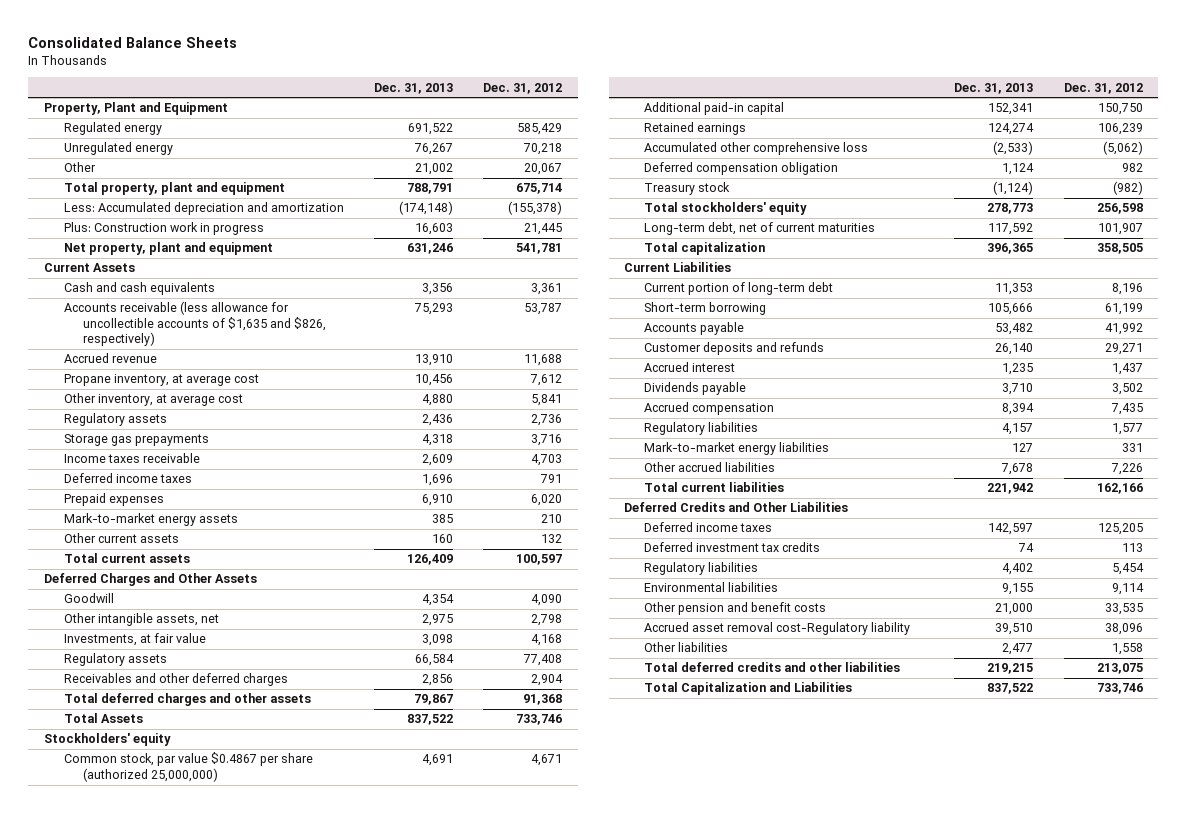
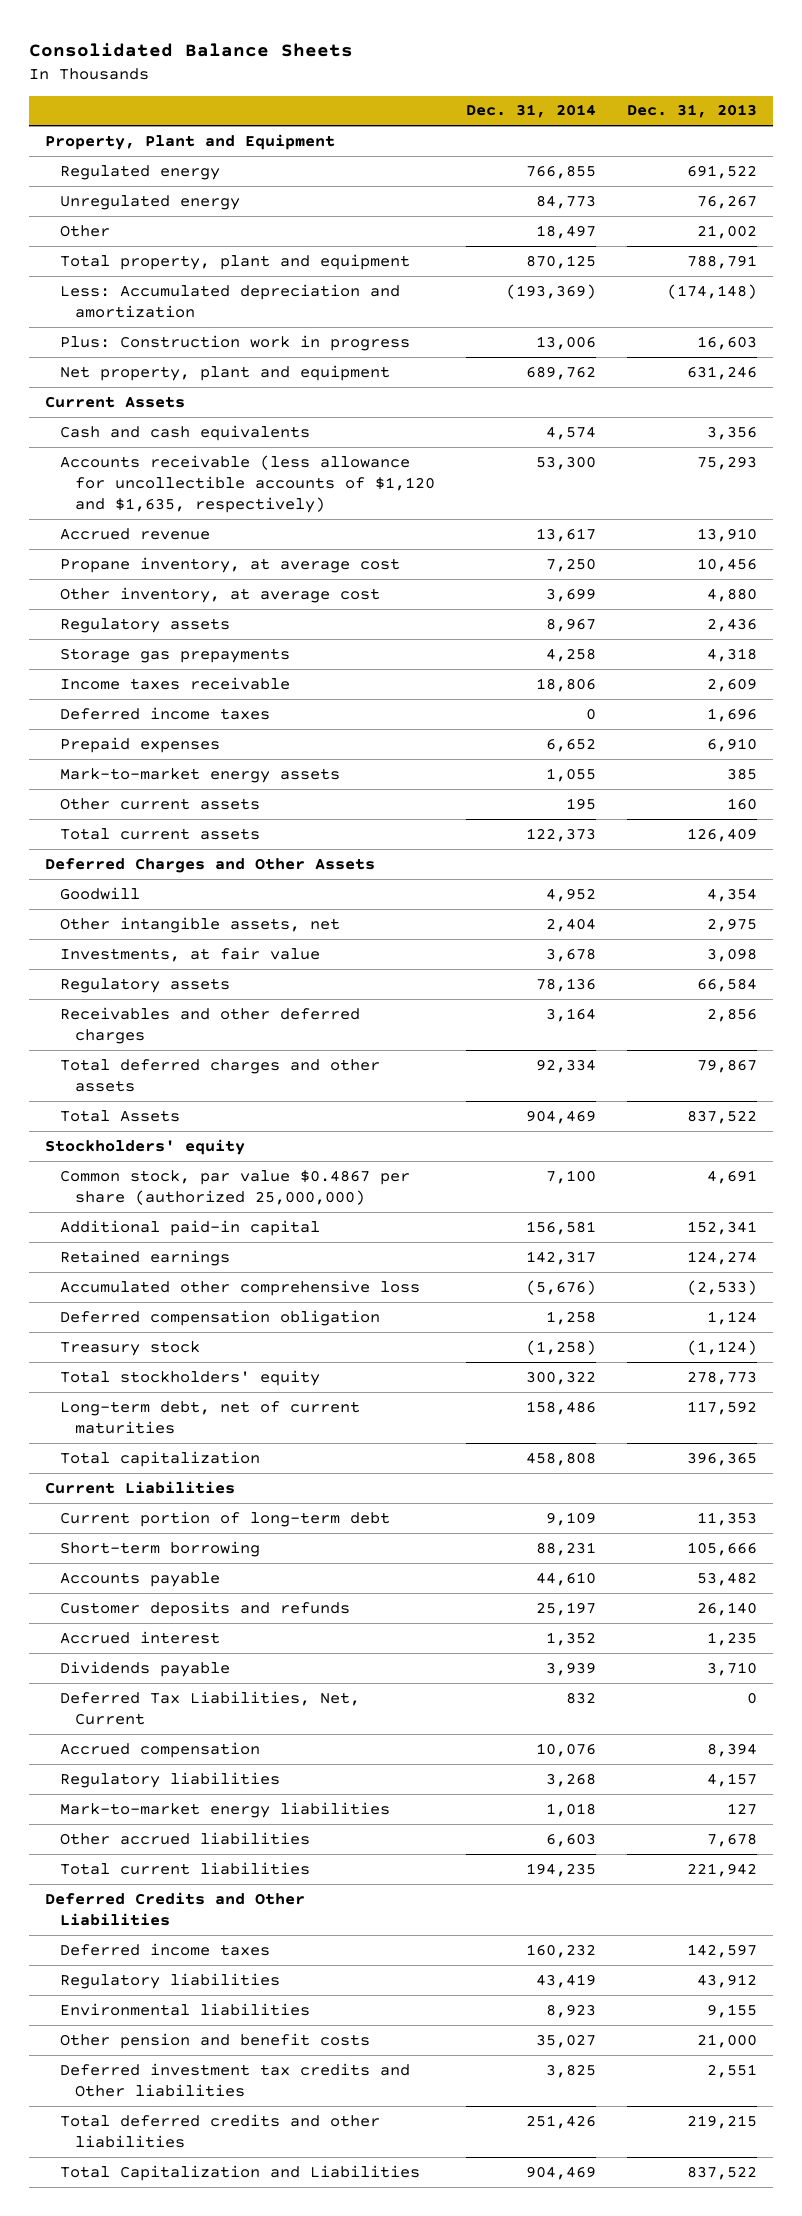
- | Dec. 31, 2013 | Dec. 31, 2012
+ | Dec. 31, 2014 | Dec. 31, 2013
- Accounts receivable (less allowance for uncollectible accounts of $1,635 and $826, respectively) | 75,293 | 53,787
+ Accounts receivable (less allowance for uncollectible accounts of $1,120 and $1,635, respectively) | 53,300 | 75,293
+ Deferred Tax Liabilities, Net, Current | 832 | 0
- Deferred investment tax credits | 74 | 113
- Regulatory liabilities | 4,402 | 5,454
+ Regulatory liabilities | 43,419 | 43,912
- Accrued asset removal cost-Regulatory liability | 39,510 | 38,096
- Other liabilities | 2,477 | 1,558
+ Deferred investment tax credits and Other liabilities | 3,825 | 2,551

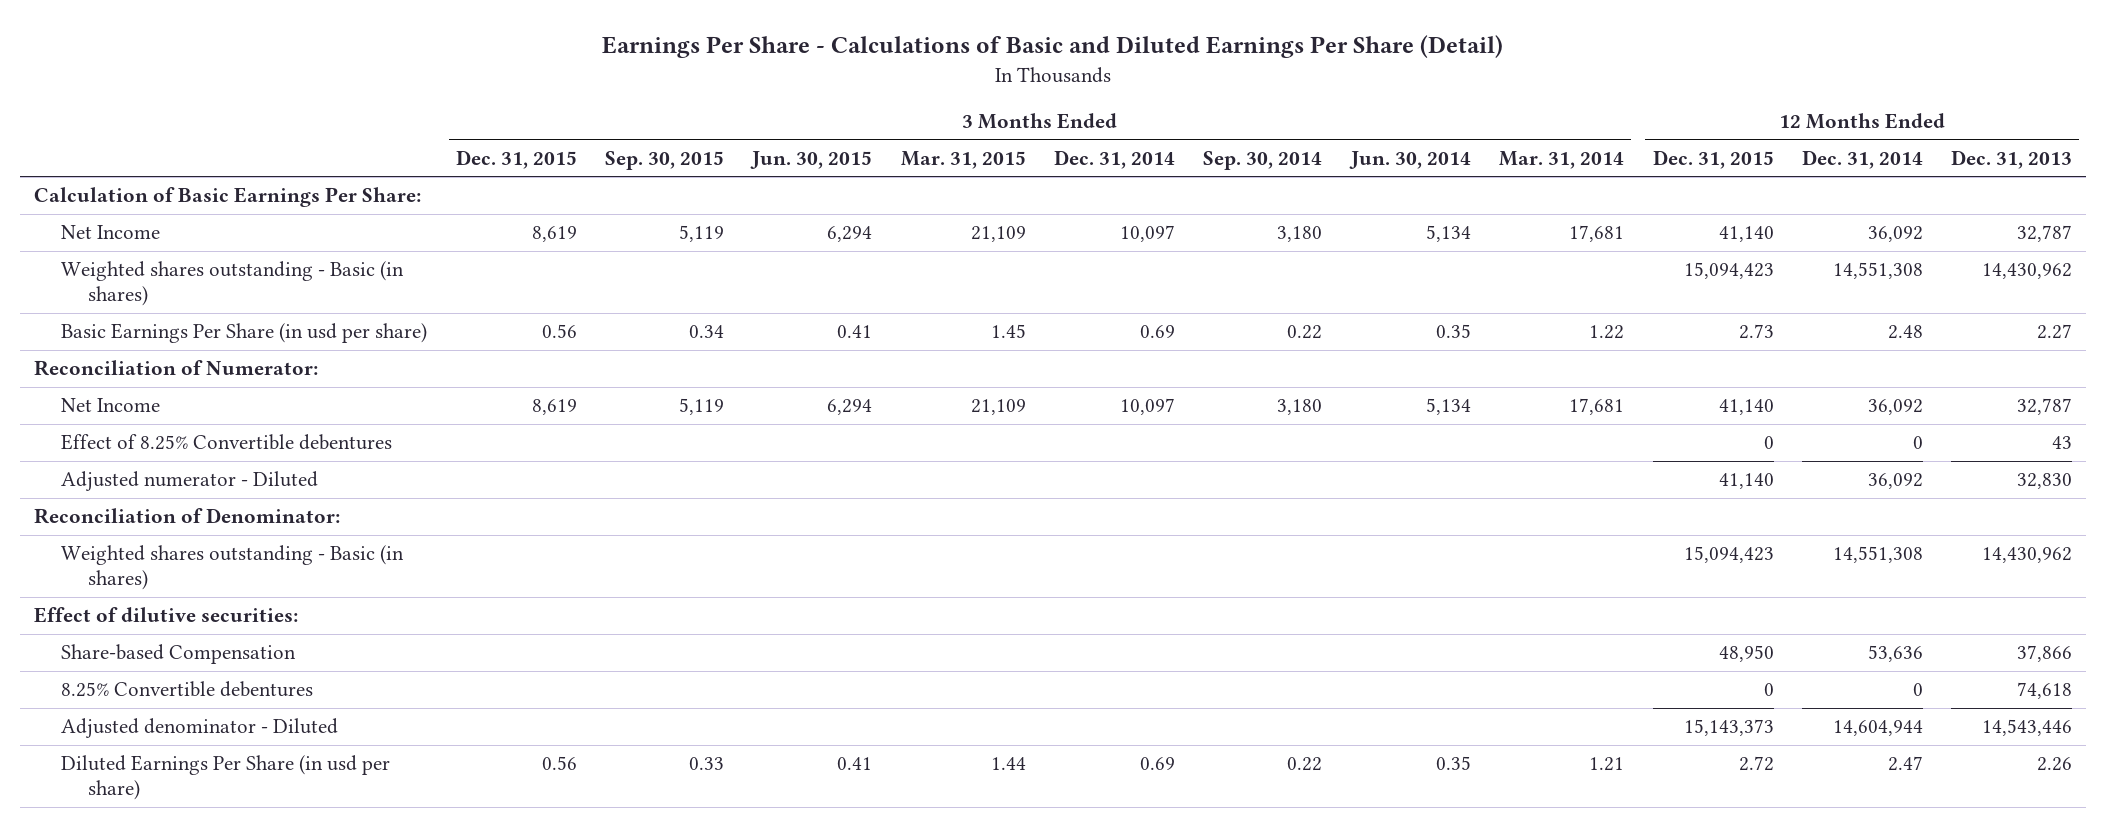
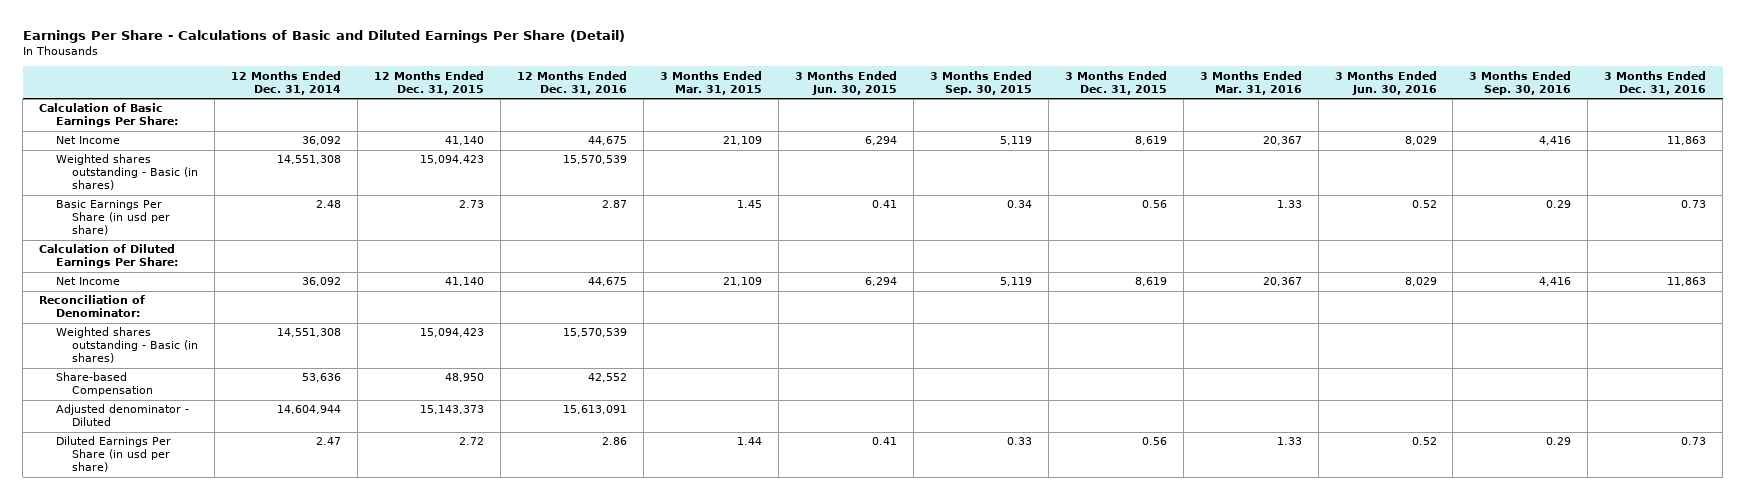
- | 3 Months Ended Dec. 31, 2015 | 3 Months Ended Sep. 30, 2015 | 3 Months Ended Jun. 30, 2015 | 3 Months Ended Mar. 31, 2015 | 3 Months Ended Dec. 31, 2014 | 3 Months Ended Sep. 30, 2014 | 3 Months Ended Jun. 30, 2014 | 3 Months Ended Mar. 31, 2014 | 12 Months Ended Dec. 31, 2015 | 12 Months Ended Dec. 31, 2014 | 12 Months Ended Dec. 31, 2013
+ | 12 Months Ended Dec. 31, 2014 | 12 Months Ended Dec. 31, 2015 | 12 Months Ended Dec. 31, 2016 | 3 Months Ended Mar. 31, 2015 | 3 Months Ended Jun. 30, 2015 | 3 Months Ended Sep. 30, 2015 | 3 Months Ended Dec. 31, 2015 | 3 Months Ended Mar. 31, 2016 | 3 Months Ended Jun. 30, 2016 | 3 Months Ended Sep. 30, 2016 | 3 Months Ended Dec. 31, 2016
- Reconciliation of Numerator:
+ Calculation of Diluted Earnings Per Share:
- Effect of 8.25% Convertible debentures | | | | | | | | | 0 | 0 | 43
- Adjusted numerator - Diluted | | | | | | | | | 41,140 | 36,092 | 32,830
- Effect of dilutive securities:
- 8.25% Convertible debentures | | | | | | | | | 0 | 0 | 74,618

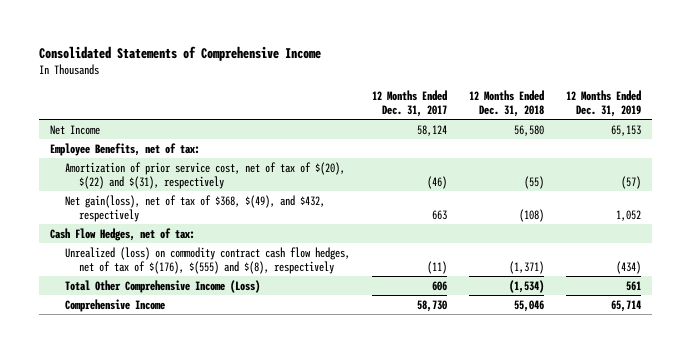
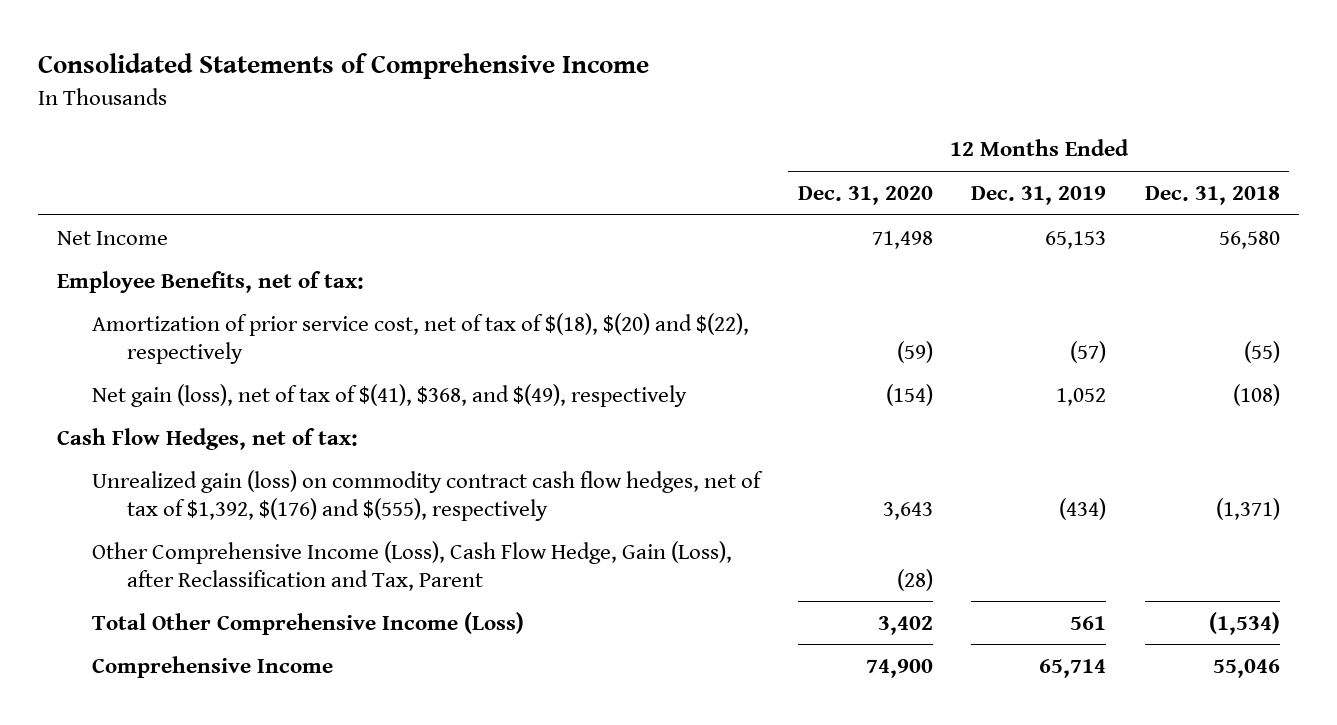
- | 12 Months Ended Dec. 31, 2017 | 12 Months Ended Dec. 31, 2018 | 12 Months Ended Dec. 31, 2019
+ | 12 Months Ended Dec. 31, 2020 | 12 Months Ended Dec. 31, 2019 | 12 Months Ended Dec. 31, 2018
- Amortization of prior service cost, net of tax of $(20), $(22) and $(31), respectively | (46) | (55) | (57)
- Net gain(loss), net of tax of $368, $(49), and $432, respectively | 663 | (108) | 1,052
+ Amortization of prior service cost, net of tax of $(18), $(20) and $(22), respectively | (59) | (57) | (55)
+ Net gain (loss), net of tax of $(41), $368, and $(49), respectively | (154) | 1,052 | (108)
- Unrealized (loss) on commodity contract cash flow hedges, net of tax of $(176), $(555) and $(8), respectively | (11) | (1,371) | (434)
+ Unrealized gain (loss) on commodity contract cash flow hedges, net of tax of $1,392, $(176) and $(555), respectively | 3,643 | (434) | (1,371)
+ Other Comprehensive Income (Loss), Cash Flow Hedge, Gain (Loss), after Reclassification and Tax, Parent | (28) | |

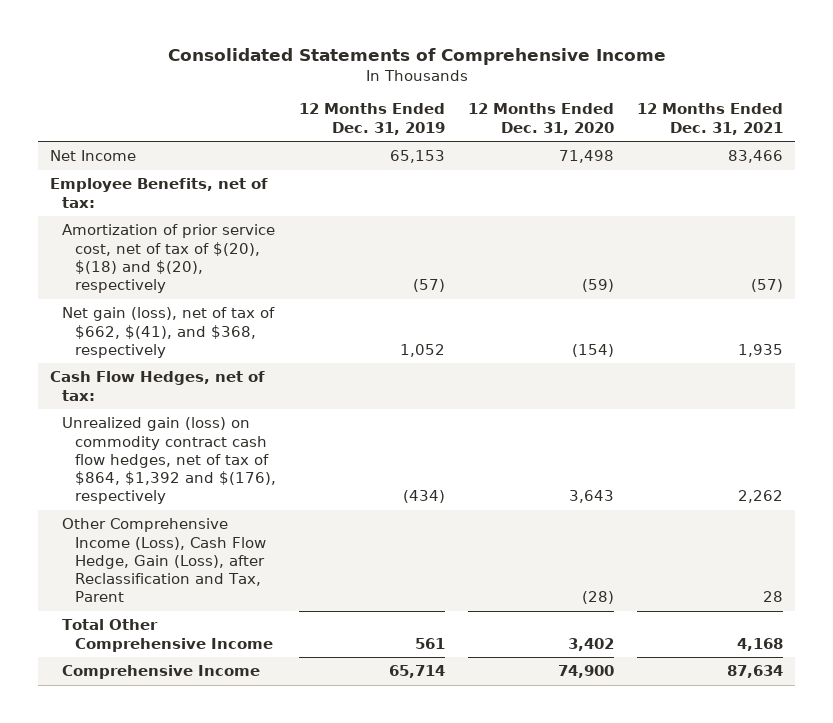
- | 12 Months Ended Dec. 31, 2020 | 12 Months Ended Dec. 31, 2019 | 12 Months Ended Dec. 31, 2018
+ | 12 Months Ended Dec. 31, 2019 | 12 Months Ended Dec. 31, 2020 | 12 Months Ended Dec. 31, 2021
- Amortization of prior service cost, net of tax of $(18), $(20) and $(22), respectively | (59) | (57) | (55)
- Net gain (loss), net of tax of $(41), $368, and $(49), respectively | (154) | 1,052 | (108)
+ Amortization of prior service cost, net of tax of $(20), $(18) and $(20), respectively | (57) | (59) | (57)
+ Net gain (loss), net of tax of $662, $(41), and $368, respectively | 1,052 | (154) | 1,935
- Unrealized gain (loss) on commodity contract cash flow hedges, net of tax of $1,392, $(176) and $(555), respectively | 3,643 | (434) | (1,371)
+ Unrealized gain (loss) on commodity contract cash flow hedges, net of tax of $864, $1,392 and $(176), respectively | (434) | 3,643 | 2,262
- Total Other Comprehensive Income (Loss) | 3,402 | 561 | (1,534)
+ Total Other Comprehensive Income | 561 | 3,402 | 4,168

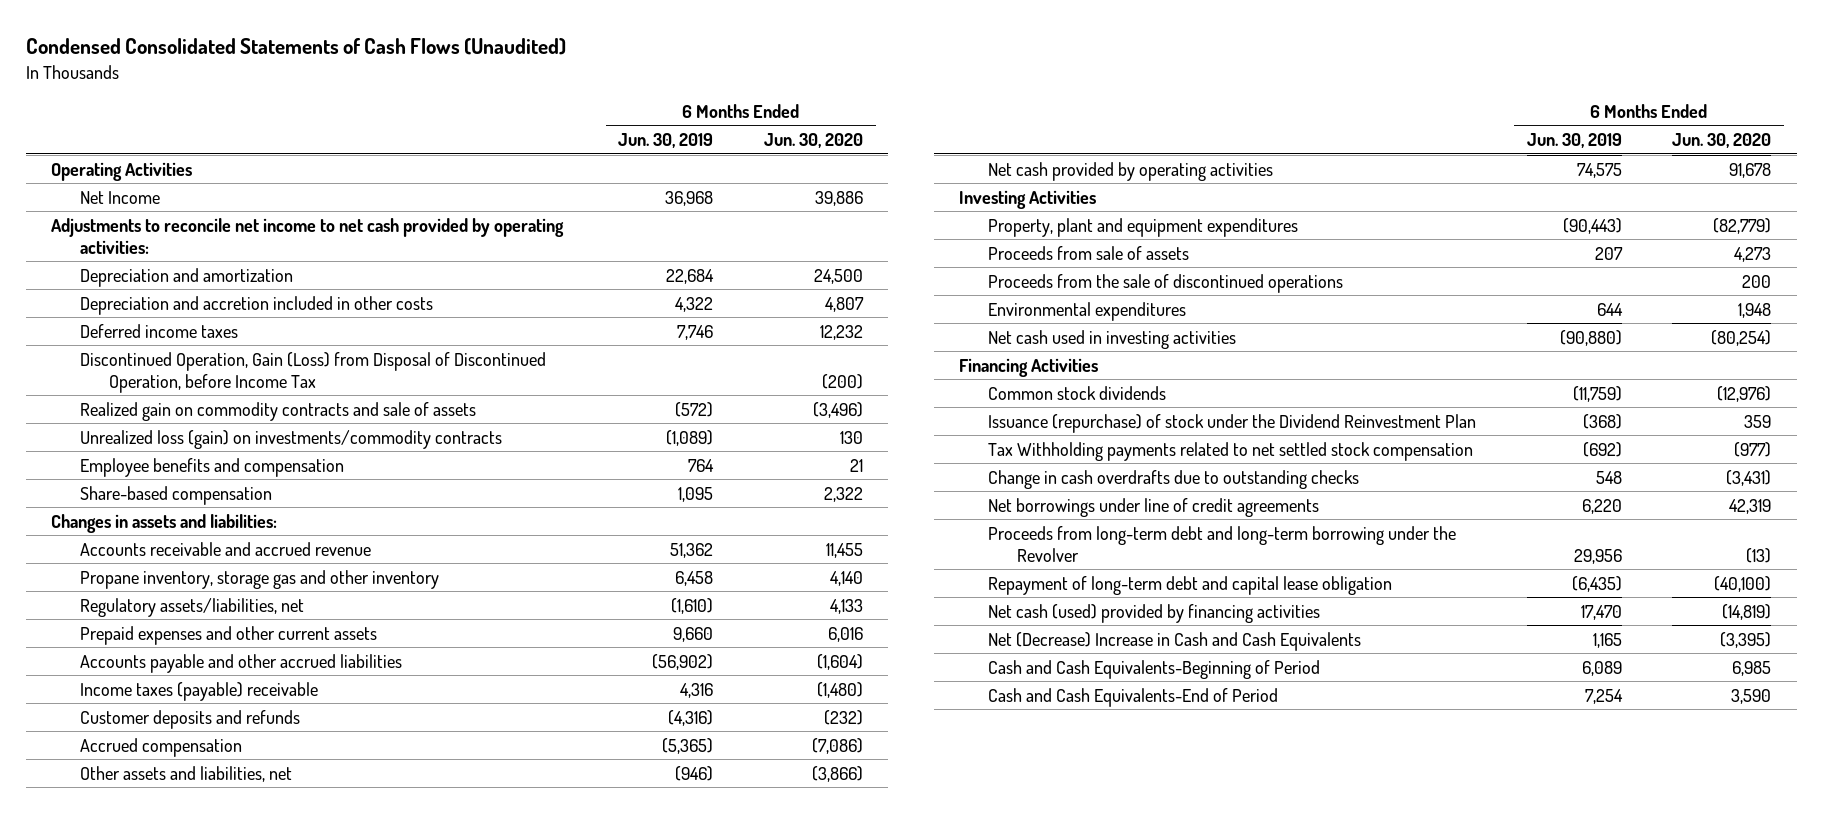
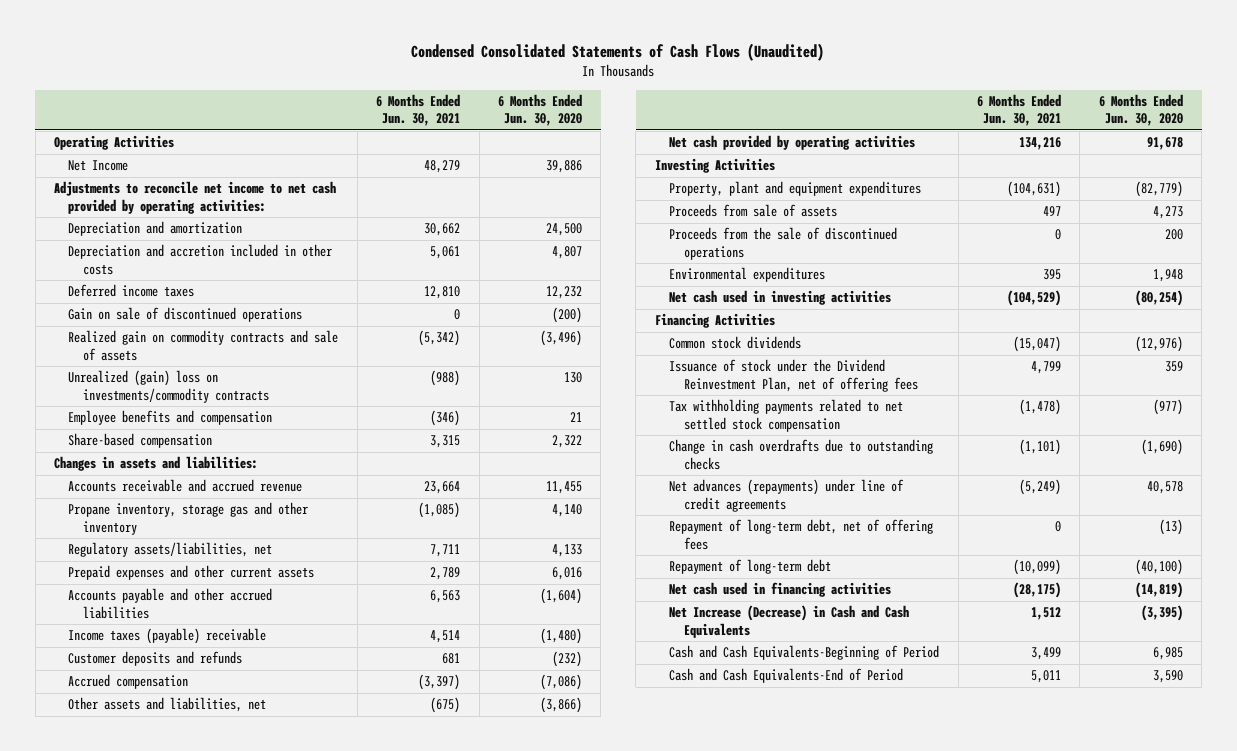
- | 6 Months Ended Jun. 30, 2019 | 6 Months Ended Jun. 30, 2020
+ | 6 Months Ended Jun. 30, 2021 | 6 Months Ended Jun. 30, 2020
- Discontinued Operation, Gain (Loss) from Disposal of Discontinued Operation, before Income Tax | | (200)
+ Gain on sale of discontinued operations | 0 | (200)
- Unrealized loss (gain) on investments/commodity contracts | (1,089) | 130
+ Unrealized (gain) loss on investments/commodity contracts | (988) | 130
- Issuance (repurchase) of stock under the Dividend Reinvestment Plan | (368) | 359
- Tax Withholding payments related to net settled stock compensation | (692) | (977)
- Change in cash overdrafts due to outstanding checks | 548 | (3,431)
- Net borrowings under line of credit agreements | 6,220 | 42,319
- Proceeds from long-term debt and long-term borrowing under the Revolver | 29,956 | (13)
- Repayment of long-term debt and capital lease obligation | (6,435) | (40,100)
- Net cash (used) provided by financing activities | 17,470 | (14,819)
- Net (Decrease) Increase in Cash and Cash Equivalents | 1,165 | (3,395)
+ Issuance of stock under the Dividend Reinvestment Plan, net of offering fees | 4,799 | 359
+ Tax withholding payments related to net settled stock compensation | (1,478) | (977)
+ Change in cash overdrafts due to outstanding checks | (1,101) | (1,690)
+ Net advances (repayments) under line of credit agreements | (5,249) | 40,578
+ Repayment of long-term debt, net of offering fees | 0 | (13)
+ Repayment of long-term debt | (10,099) | (40,100)
+ Net cash used in financing activities | (28,175) | (14,819)
+ Net Increase (Decrease) in Cash and Cash Equivalents | 1,512 | (3,395)

